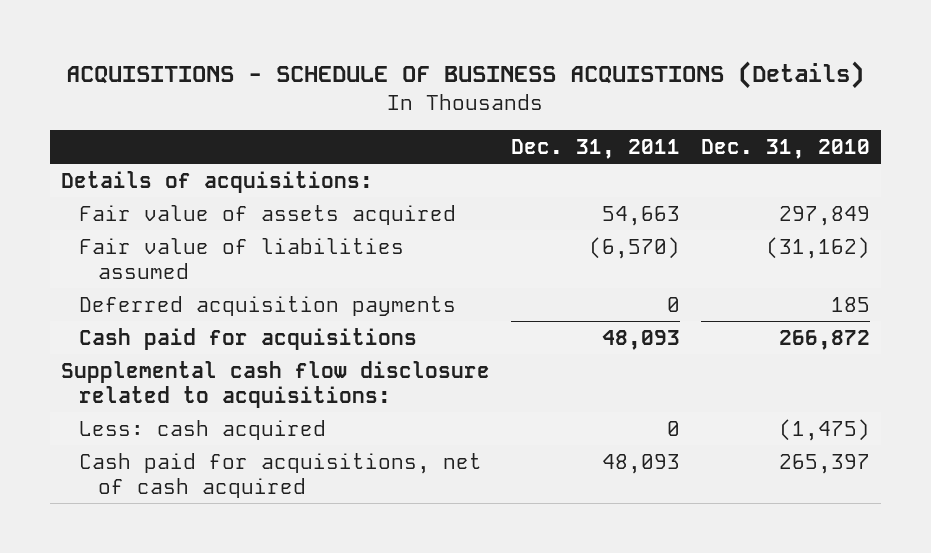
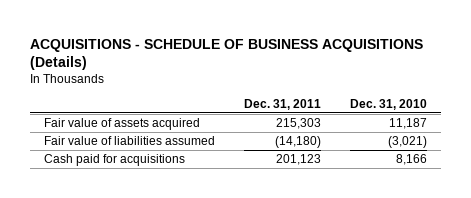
- ACQUISITIONS - SCHEDULE OF BUSINESS ACQUISTIONS (Details)
+ ACQUISITIONS - SCHEDULE OF BUSINESS ACQUISITIONS (Details)
- Details of acquisitions:
- Fair value of assets acquired | 54,663 | 297,849
- Fair value of liabilities assumed | (6,570) | (31,162)
- Deferred acquisition payments | 0 | 185
- Cash paid for acquisitions | 48,093 | 266,872
- Supplemental cash flow disclosure related to acquisitions:
- Less: cash acquired | 0 | (1,475)
- Cash paid for acquisitions, net of cash acquired | 48,093 | 265,397
+ Fair value of assets acquired | 215,303 | 11,187
+ Fair value of liabilities assumed | (14,180) | (3,021)
+ Cash paid for acquisitions | 201,123 | 8,166

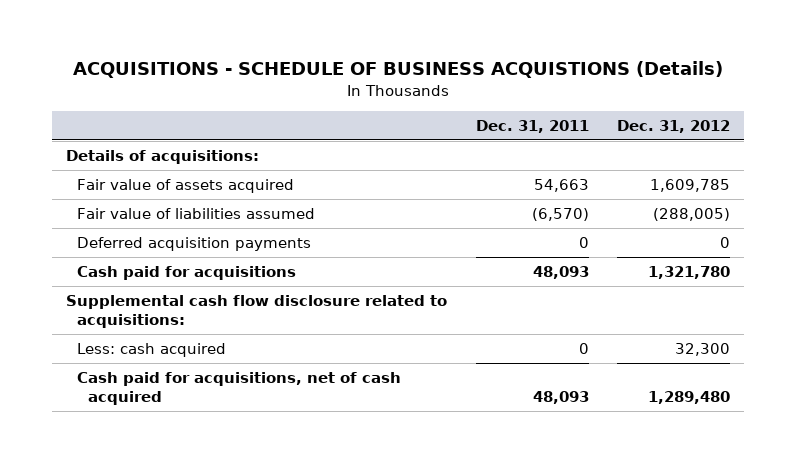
- ACQUISITIONS - SCHEDULE OF BUSINESS ACQUISITIONS (Details)
+ ACQUISITIONS - SCHEDULE OF BUSINESS ACQUISTIONS (Details)
- | Dec. 31, 2011 | Dec. 31, 2010
+ | Dec. 31, 2011 | Dec. 31, 2012
- Fair value of assets acquired | 215,303 | 11,187
- Fair value of liabilities assumed | (14,180) | (3,021)
- Cash paid for acquisitions | 201,123 | 8,166
+ Details of acquisitions:
+ Fair value of assets acquired | 54,663 | 1,609,785
+ Fair value of liabilities assumed | (6,570) | (288,005)
+ Deferred acquisition payments | 0 | 0
+ Cash paid for acquisitions | 48,093 | 1,321,780
+ Supplemental cash flow disclosure related to acquisitions:
+ Less: cash acquired | 0 | 32,300
+ Cash paid for acquisitions, net of cash acquired | 48,093 | 1,289,480

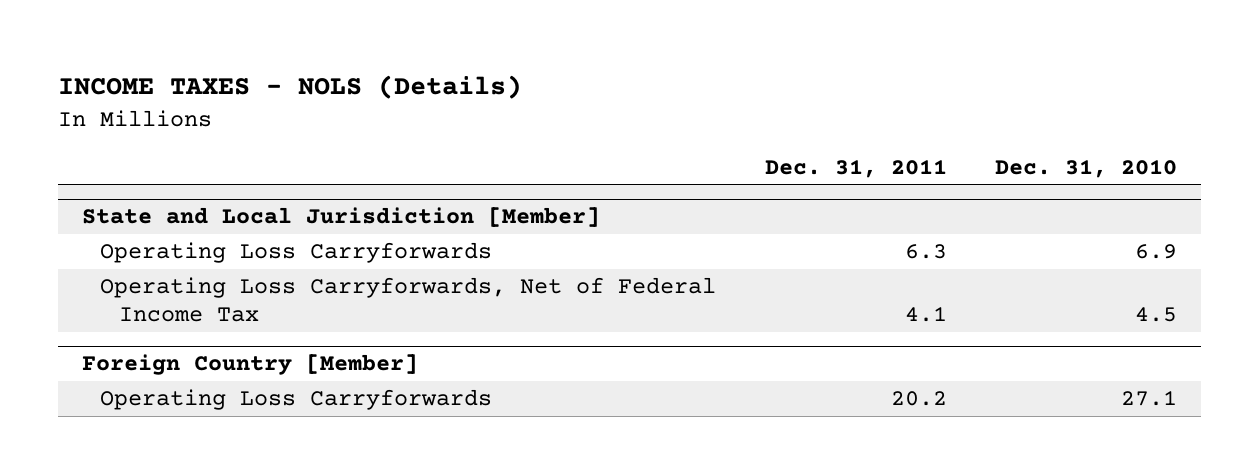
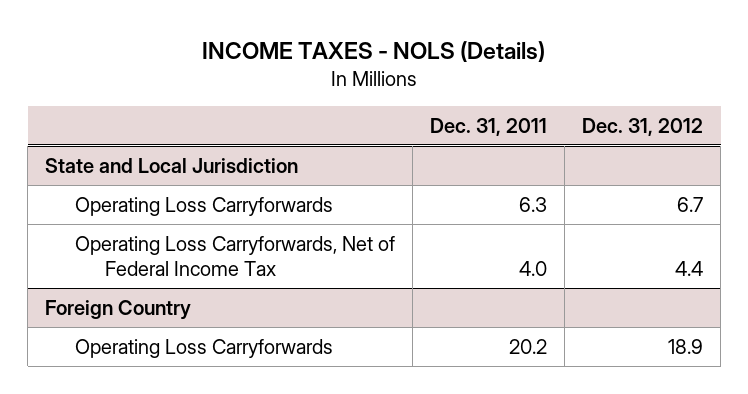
- | Dec. 31, 2011 | Dec. 31, 2010
+ | Dec. 31, 2011 | Dec. 31, 2012
- State and Local Jurisdiction [Member]
+ State and Local Jurisdiction
- Operating Loss Carryforwards, Net of Federal Income Tax | 4.1 | 4.5
- Foreign Country [Member]
+ Operating Loss Carryforwards, Net of Federal Income Tax | 4.0 | 4.4
+ Foreign Country

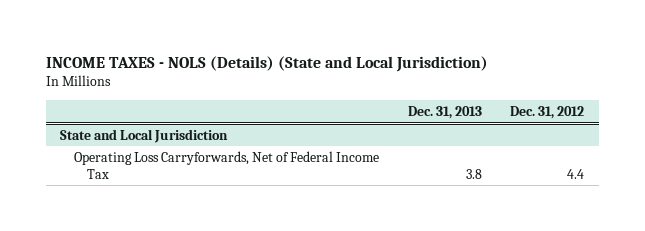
- INCOME TAXES - NOLS (Details)
+ INCOME TAXES - NOLS (Details) (State and Local Jurisdiction)
- | Dec. 31, 2011 | Dec. 31, 2012
+ | Dec. 31, 2013 | Dec. 31, 2012
@ State and Local Jurisdiction
- Operating Loss Carryforwards | 6.3 | 6.7
- Foreign Country
- Operating Loss Carryforwards | 20.2 | 18.9

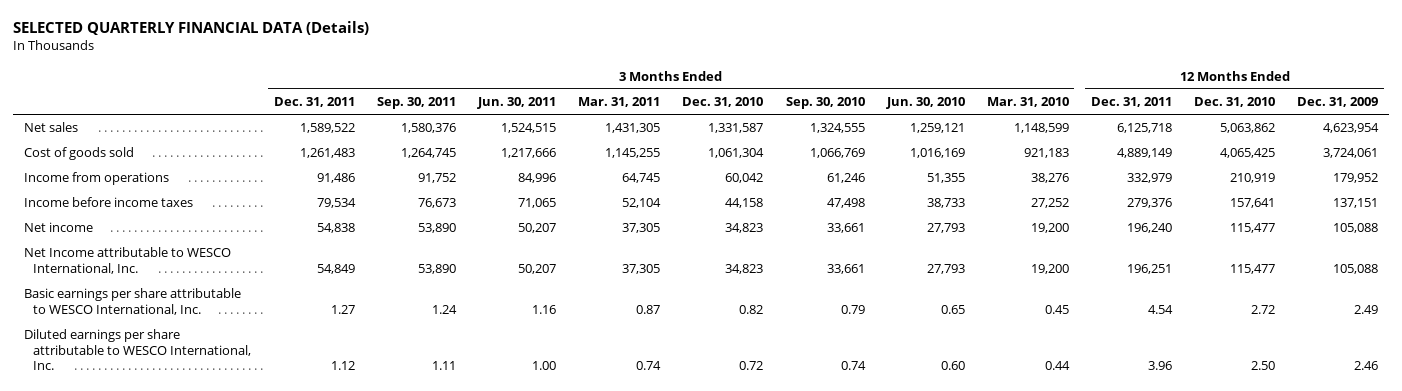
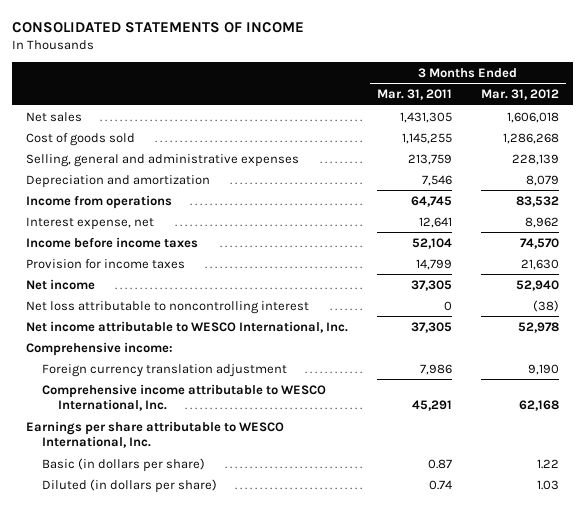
- SELECTED QUARTERLY FINANCIAL DATA (Details)
+ CONSOLIDATED STATEMENTS OF INCOME
- | 3 Months Ended Dec. 31, 2011 | 3 Months Ended Sep. 30, 2011 | 3 Months Ended Jun. 30, 2011 | 3 Months Ended Mar. 31, 2011 | 3 Months Ended Dec. 31, 2010 | 3 Months Ended Sep. 30, 2010 | 3 Months Ended Jun. 30, 2010 | 3 Months Ended Mar. 31, 2010 | 12 Months Ended Dec. 31, 2011 | 12 Months Ended Dec. 31, 2010 | 12 Months Ended Dec. 31, 2009
+ | 3 Months Ended Mar. 31, 2011 | 3 Months Ended Mar. 31, 2012
+ Selling, general and administrative expenses | 213,759 | 228,139
+ Depreciation and amortization | 7,546 | 8,079
+ Interest expense, net | 12,641 | 8,962
+ Provision for income taxes | 14,799 | 21,630
- Net Income attributable to WESCO International, Inc. | 54,849 | 53,890 | 50,207 | 37,305 | 34,823 | 33,661 | 27,793 | 19,200 | 196,251 | 115,477 | 105,088
- Basic earnings per share attributable to WESCO International, Inc. | 1.27 | 1.24 | 1.16 | 0.87 | 0.82 | 0.79 | 0.65 | 0.45 | 4.54 | 2.72 | 2.49
- Diluted earnings per share attributable to WESCO International, Inc. | 1.12 | 1.11 | 1.00 | 0.74 | 0.72 | 0.74 | 0.60 | 0.44 | 3.96 | 2.50 | 2.46
+ Net loss attributable to noncontrolling interest | 0 | (38)
+ Net income attributable to WESCO International, Inc. | 37,305 | 52,978
+ Comprehensive income:
+ Foreign currency translation adjustment | 7,986 | 9,190
+ Comprehensive income attributable to WESCO International, Inc. | 45,291 | 62,168
+ Earnings per share attributable to WESCO International, Inc.
+ Basic (in dollars per share) | 0.87 | 1.22
+ Diluted (in dollars per share) | 0.74 | 1.03

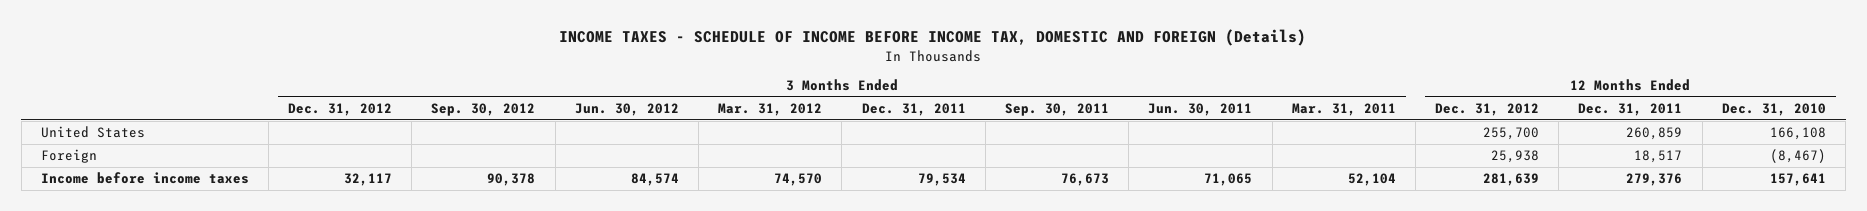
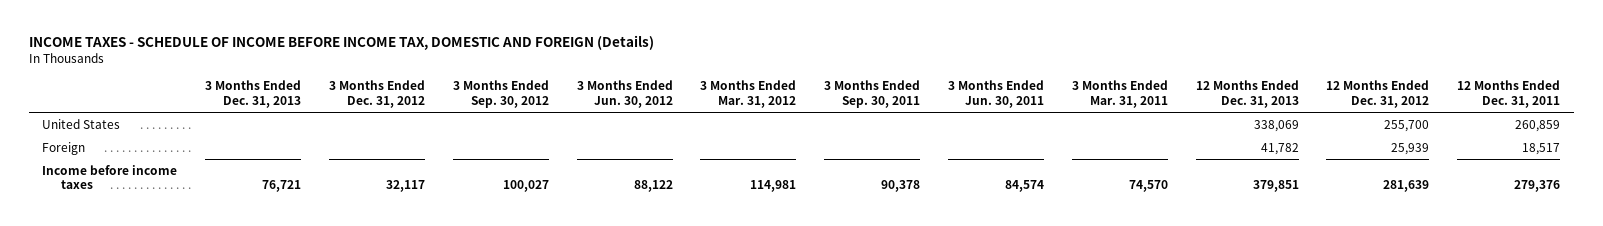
- | 3 Months Ended Dec. 31, 2012 | 3 Months Ended Sep. 30, 2012 | 3 Months Ended Jun. 30, 2012 | 3 Months Ended Mar. 31, 2012 | 3 Months Ended Dec. 31, 2011 | 3 Months Ended Sep. 30, 2011 | 3 Months Ended Jun. 30, 2011 | 3 Months Ended Mar. 31, 2011 | 12 Months Ended Dec. 31, 2012 | 12 Months Ended Dec. 31, 2011 | 12 Months Ended Dec. 31, 2010
+ | 3 Months Ended Dec. 31, 2013 | 3 Months Ended Dec. 31, 2012 | 3 Months Ended Sep. 30, 2012 | 3 Months Ended Jun. 30, 2012 | 3 Months Ended Mar. 31, 2012 | 3 Months Ended Sep. 30, 2011 | 3 Months Ended Jun. 30, 2011 | 3 Months Ended Mar. 31, 2011 | 12 Months Ended Dec. 31, 2013 | 12 Months Ended Dec. 31, 2012 | 12 Months Ended Dec. 31, 2011
- Foreign | | | | | | | | | 25,938 | 18,517 | (8,467)
- Income before income taxes | 32,117 | 90,378 | 84,574 | 74,570 | 79,534 | 76,673 | 71,065 | 52,104 | 281,639 | 279,376 | 157,641
+ Foreign | | | | | | | | | 41,782 | 25,939 | 18,517
+ Income before income taxes | 76,721 | 32,117 | 100,027 | 88,122 | 114,981 | 90,378 | 84,574 | 74,570 | 379,851 | 281,639 | 279,376

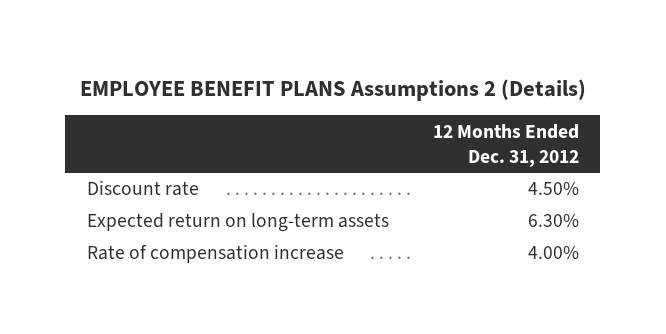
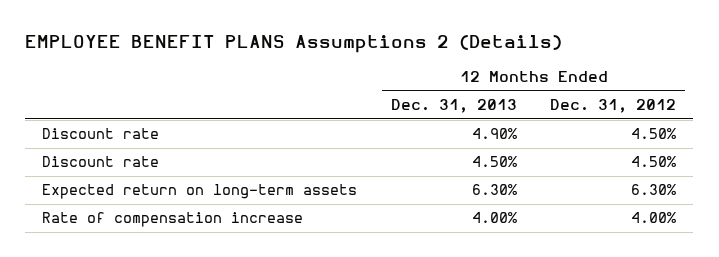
- | 12 Months Ended Dec. 31, 2012
+ | 12 Months Ended Dec. 31, 2013 | 12 Months Ended Dec. 31, 2012
+ Discount rate | 4.50% | 4.50%

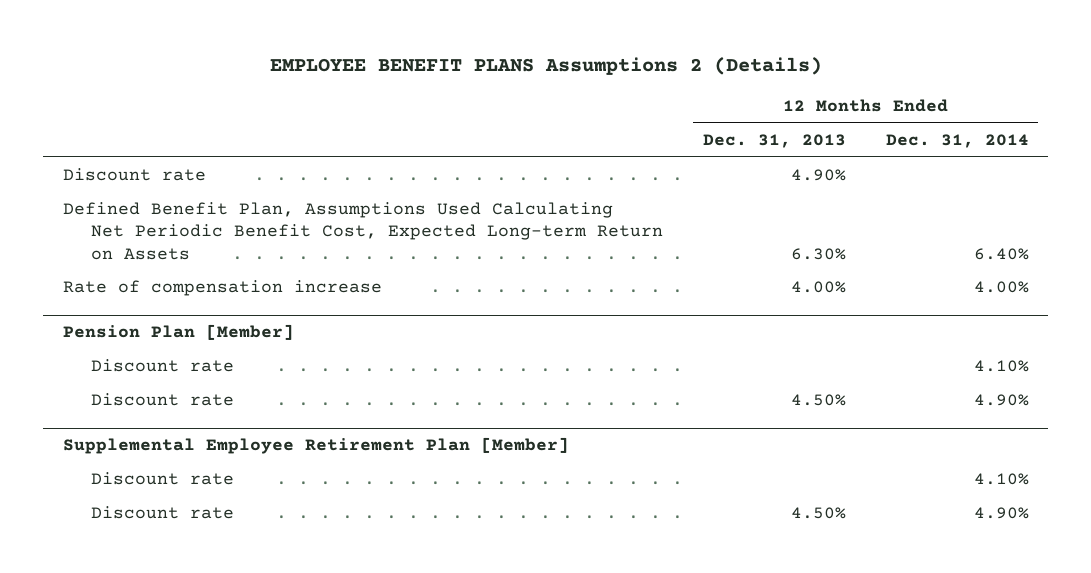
- | 12 Months Ended Dec. 31, 2013 | 12 Months Ended Dec. 31, 2012
+ | 12 Months Ended Dec. 31, 2013 | 12 Months Ended Dec. 31, 2014
- Discount rate | 4.50% | 4.50%
- Expected return on long-term assets | 6.30% | 6.30%
+ Defined Benefit Plan, Assumptions Used Calculating Net Periodic Benefit Cost, Expected Long-term Return on Assets | 6.30% | 6.40%
+ Pension Plan [Member]
+ Discount rate | | 4.10%
+ Discount rate | 4.50% | 4.90%
+ Supplemental Employee Retirement Plan [Member]
+ Discount rate | | 4.10%
+ Discount rate | 4.50% | 4.90%

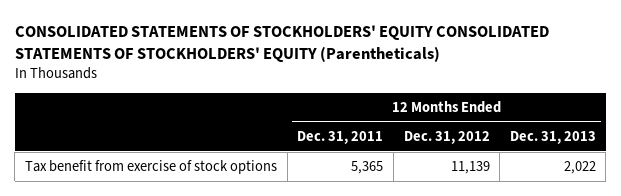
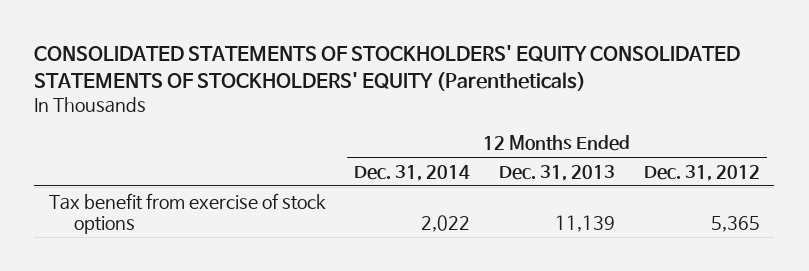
- | 12 Months Ended Dec. 31, 2011 | 12 Months Ended Dec. 31, 2012 | 12 Months Ended Dec. 31, 2013
+ | 12 Months Ended Dec. 31, 2014 | 12 Months Ended Dec. 31, 2013 | 12 Months Ended Dec. 31, 2012
- Tax benefit from exercise of stock options | 5,365 | 11,139 | 2,022
+ Tax benefit from exercise of stock options | 2,022 | 11,139 | 5,365

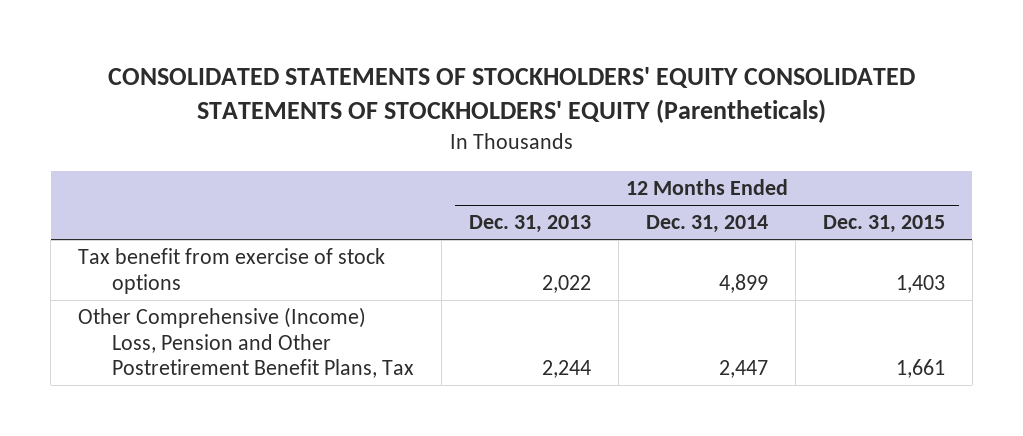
- | 12 Months Ended Dec. 31, 2014 | 12 Months Ended Dec. 31, 2013 | 12 Months Ended Dec. 31, 2012
+ | 12 Months Ended Dec. 31, 2013 | 12 Months Ended Dec. 31, 2014 | 12 Months Ended Dec. 31, 2015
- Tax benefit from exercise of stock options | 2,022 | 11,139 | 5,365
+ Tax benefit from exercise of stock options | 2,022 | 4,899 | 1,403
+ Other Comprehensive (Income) Loss, Pension and Other Postretirement Benefit Plans, Tax | 2,244 | 2,447 | 1,661

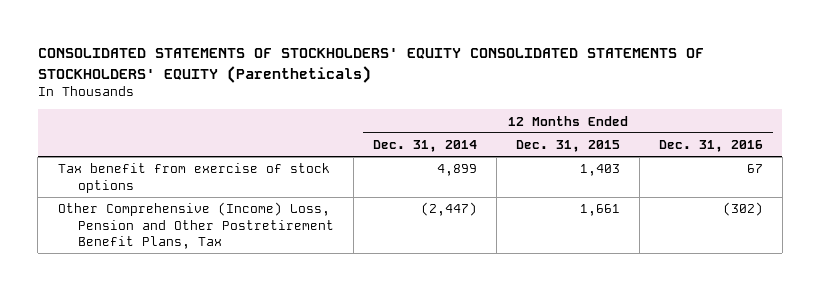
- | 12 Months Ended Dec. 31, 2013 | 12 Months Ended Dec. 31, 2014 | 12 Months Ended Dec. 31, 2015
+ | 12 Months Ended Dec. 31, 2014 | 12 Months Ended Dec. 31, 2015 | 12 Months Ended Dec. 31, 2016
- Other Comprehensive (Income) Loss, Pension and Other Postretirement Benefit Plans, Tax | 2,244 | 2,447 | 1,661
+ Other Comprehensive (Income) Loss, Pension and Other Postretirement Benefit Plans, Tax | (2,447) | 1,661 | (302)

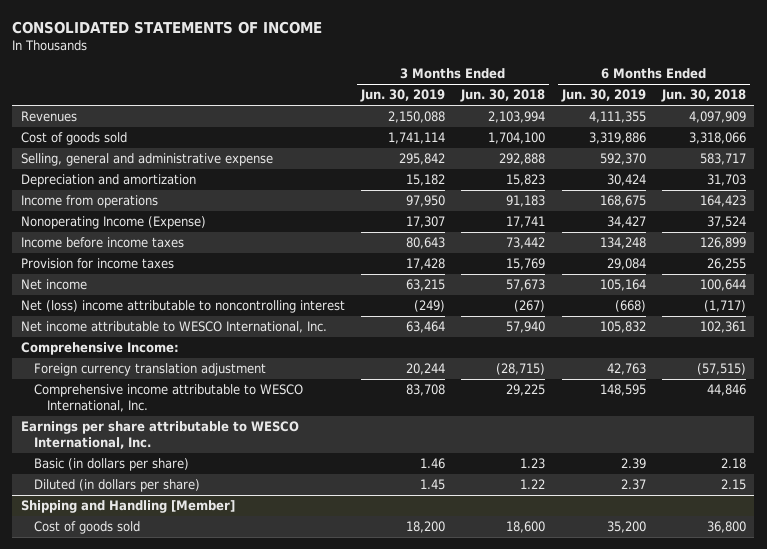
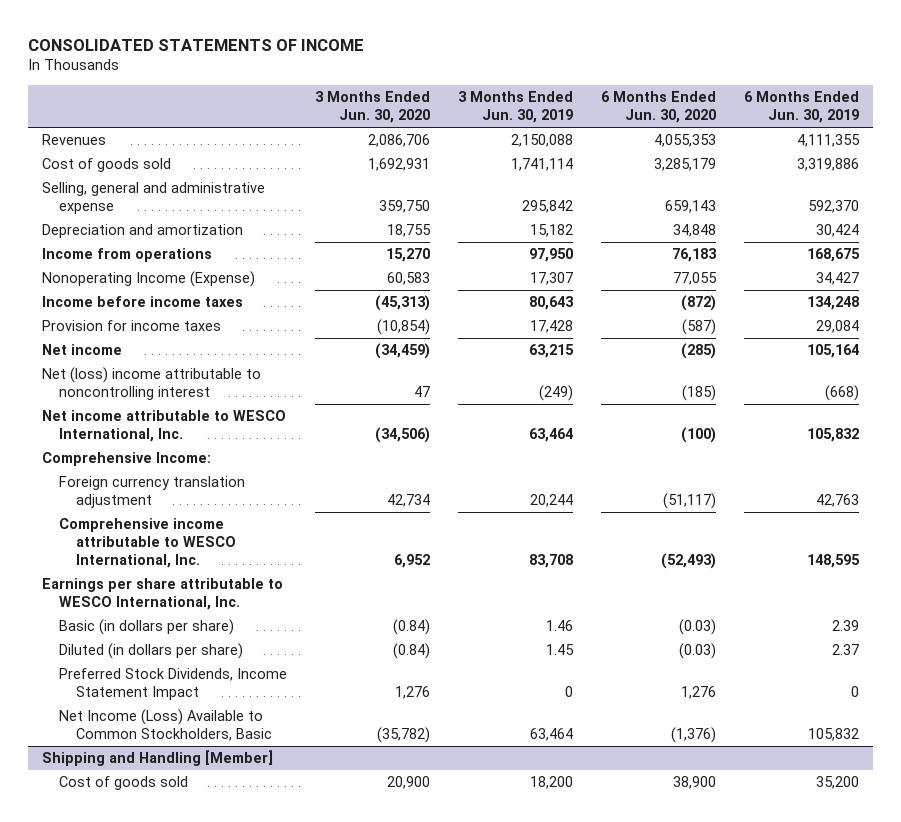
- | 3 Months Ended Jun. 30, 2019 | 3 Months Ended Jun. 30, 2018 | 6 Months Ended Jun. 30, 2019 | 6 Months Ended Jun. 30, 2018
+ | 3 Months Ended Jun. 30, 2020 | 3 Months Ended Jun. 30, 2019 | 6 Months Ended Jun. 30, 2020 | 6 Months Ended Jun. 30, 2019
+ Preferred Stock Dividends, Income Statement Impact | 1,276 | 0 | 1,276 | 0
+ Net Income (Loss) Available to Common Stockholders, Basic | (35,782) | 63,464 | (1,376) | 105,832

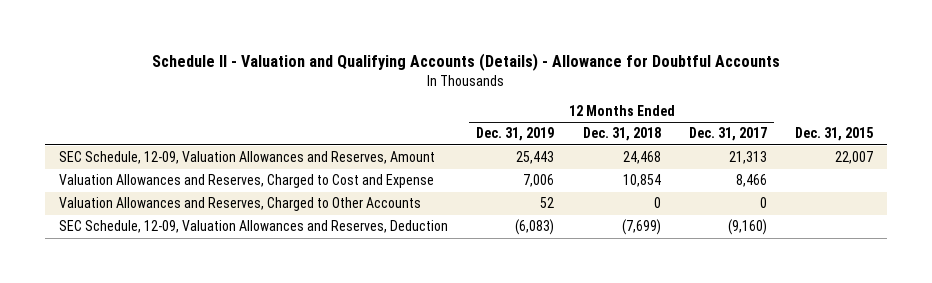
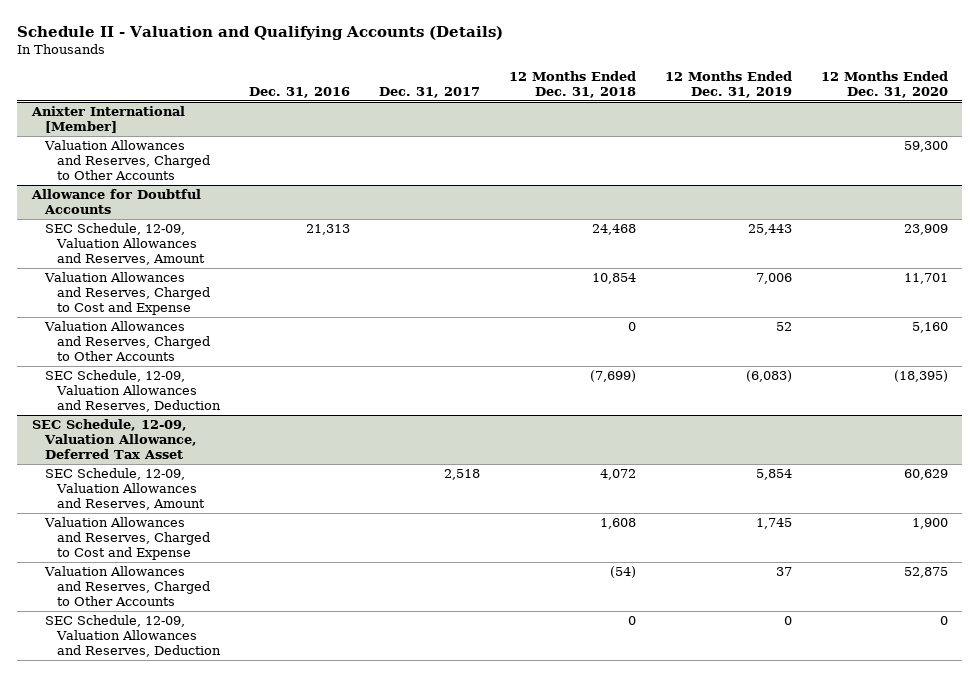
- Schedule II - Valuation and Qualifying Accounts (Details) - Allowance for Doubtful Accounts
+ Schedule II - Valuation and Qualifying Accounts (Details)
- | 12 Months Ended Dec. 31, 2019 | 12 Months Ended Dec. 31, 2018 | 12 Months Ended Dec. 31, 2017 | Dec. 31, 2015
+ | Dec. 31, 2016 | Dec. 31, 2017 | 12 Months Ended Dec. 31, 2018 | 12 Months Ended Dec. 31, 2019 | 12 Months Ended Dec. 31, 2020
+ Anixter International [Member]
+ Valuation Allowances and Reserves, Charged to Other Accounts | | | | | 59,300
+ Allowance for Doubtful Accounts
+ SEC Schedule, 12-09, Valuation Allowance, Deferred Tax Asset
+ SEC Schedule, 12-09, Valuation Allowances and Reserves, Amount | | 2,518 | 4,072 | 5,854 | 60,629
+ Valuation Allowances and Reserves, Charged to Cost and Expense | | | 1,608 | 1,745 | 1,900
+ Valuation Allowances and Reserves, Charged to Other Accounts | | | (54) | 37 | 52,875
+ SEC Schedule, 12-09, Valuation Allowances and Reserves, Deduction | | | 0 | 0 | 0

